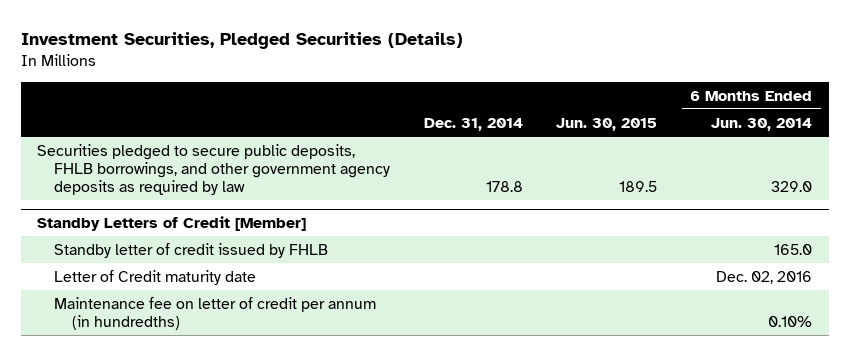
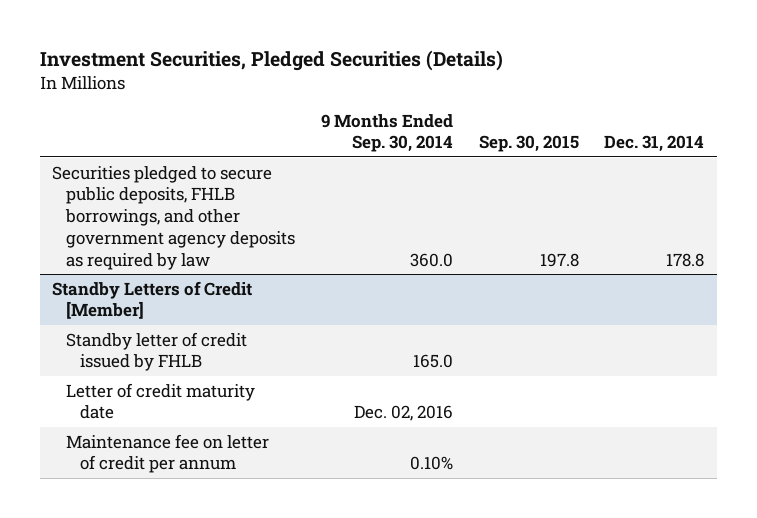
- | Dec. 31, 2014 | Jun. 30, 2015 | 6 Months Ended Jun. 30, 2014
+ | 9 Months Ended Sep. 30, 2014 | Sep. 30, 2015 | Dec. 31, 2014
@ Standby Letters of Credit [Member]
- Letter of Credit maturity date | | | Dec. 02, 2016
- Maintenance fee on letter of credit per annum (in hundredths) | | | 0.10%
+ Letter of credit maturity date | Dec. 02, 2016 | |
+ Maintenance fee on letter of credit per annum | 0.10% | |

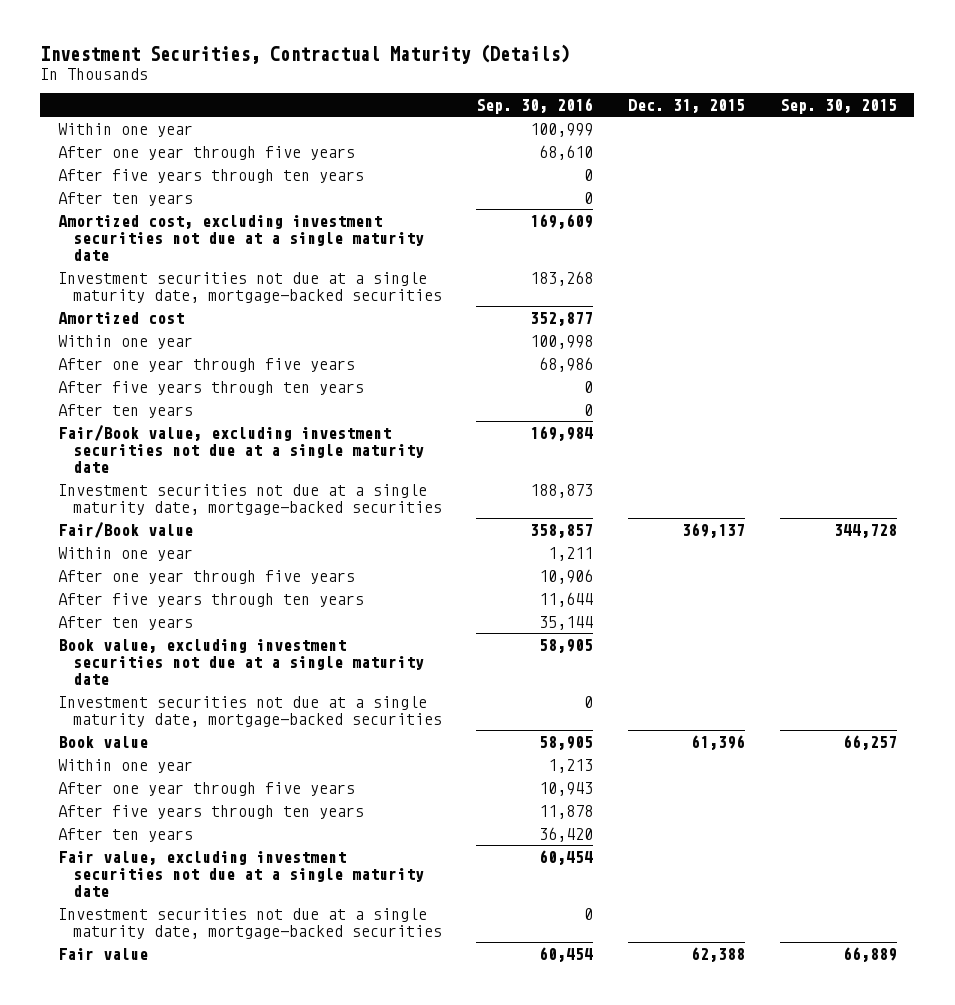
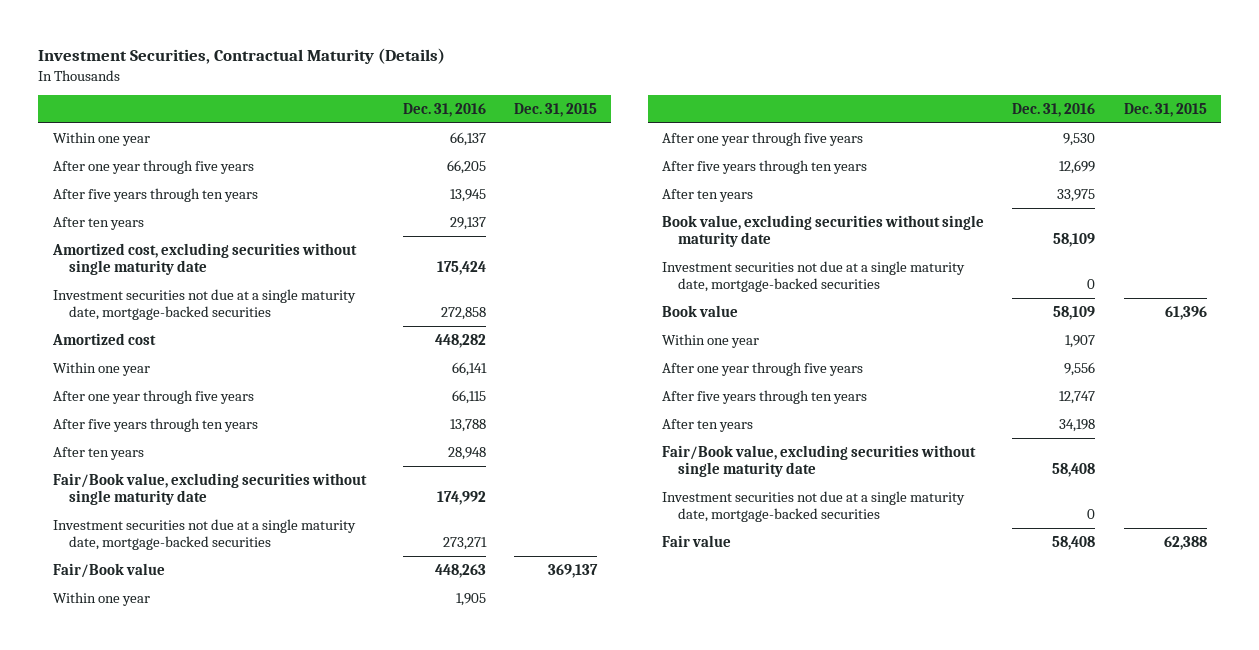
- | Sep. 30, 2016 | Dec. 31, 2015 | Sep. 30, 2015
+ | Dec. 31, 2016 | Dec. 31, 2015
- Amortized cost, excluding investment securities not due at a single maturity date | 169,609 | |
+ Amortized cost, excluding securities without single maturity date | 175,424 |
- Fair/Book value, excluding investment securities not due at a single maturity date | 169,984 | |
+ Fair/Book value, excluding securities without single maturity date | 174,992 |
- Book value, excluding investment securities not due at a single maturity date | 58,905 | |
+ Book value, excluding securities without single maturity date | 58,109 |
- Fair value, excluding investment securities not due at a single maturity date | 60,454 | |
+ Fair/Book value, excluding securities without single maturity date | 58,408 |

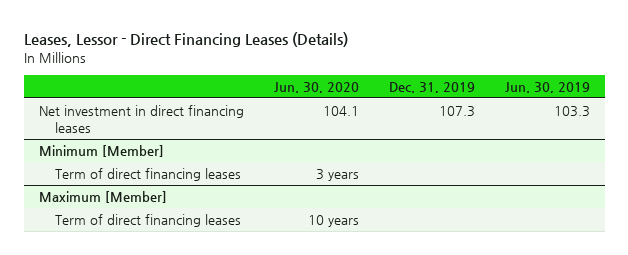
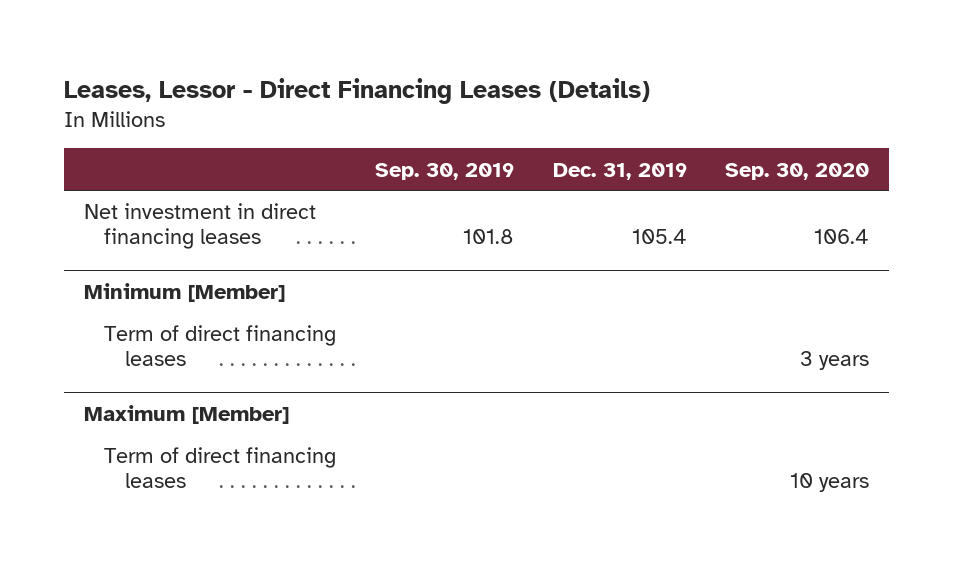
- | Jun. 30, 2020 | Dec. 31, 2019 | Jun. 30, 2019
+ | Sep. 30, 2019 | Dec. 31, 2019 | Sep. 30, 2020
- Net investment in direct financing leases | 104.1 | 107.3 | 103.3
+ Net investment in direct financing leases | 101.8 | 105.4 | 106.4

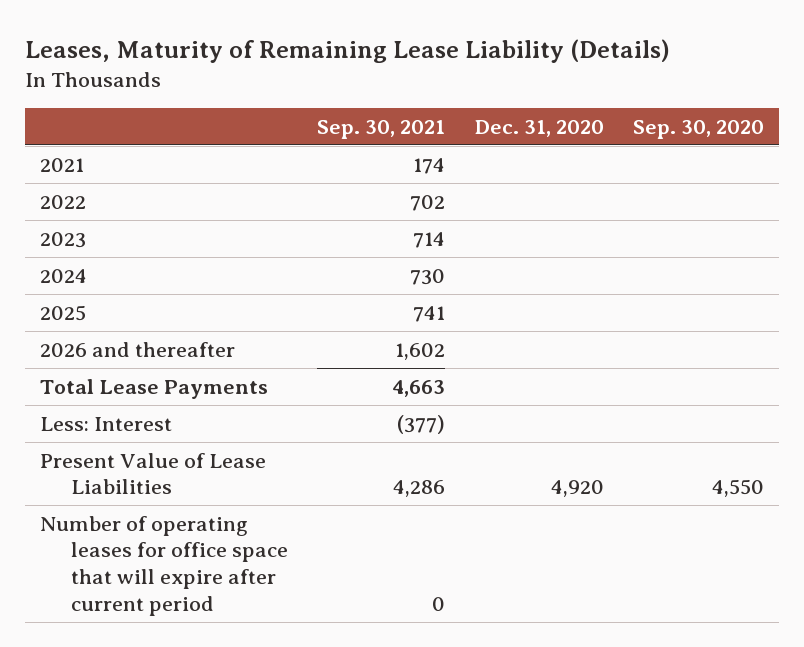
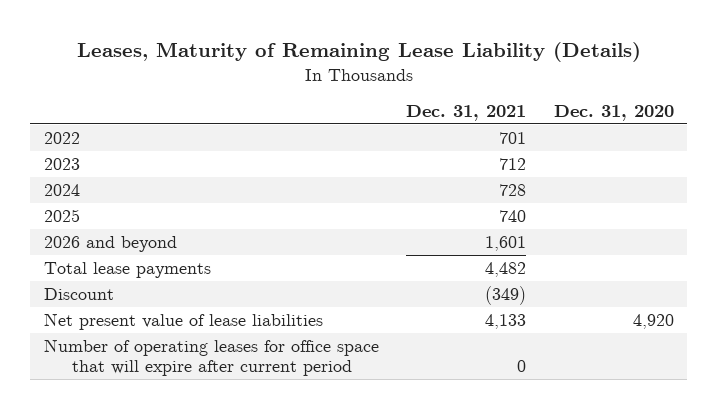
- | Sep. 30, 2021 | Dec. 31, 2020 | Sep. 30, 2020
+ | Dec. 31, 2021 | Dec. 31, 2020
- 2021 | 174 | |
- 2026 and thereafter | 1,602 | |
- Total Lease Payments | 4,663 | |
- Less: Interest | (377) | |
- Present Value of Lease Liabilities | 4,286 | 4,920 | 4,550
+ 2026 and beyond | 1,601 |
+ Total lease payments | 4,482 |
+ Discount | (349) |
+ Net present value of lease liabilities | 4,133 | 4,920

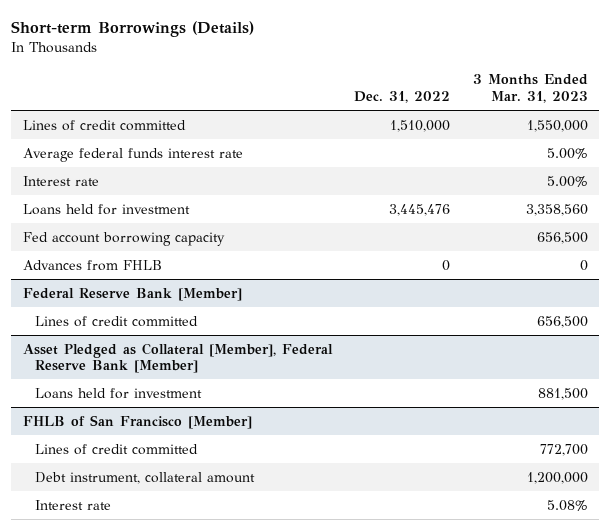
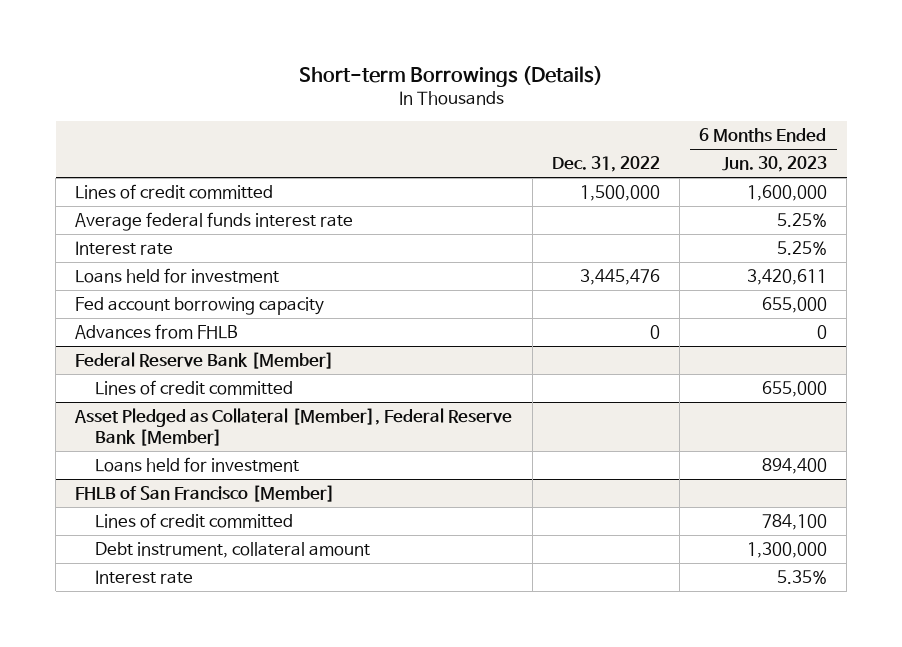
- | Dec. 31, 2022 | 3 Months Ended Mar. 31, 2023
+ | Dec. 31, 2022 | 6 Months Ended Jun. 30, 2023
- Lines of credit committed | 1,510,000 | 1,550,000
+ Lines of credit committed | 1,500,000 | 1,600,000

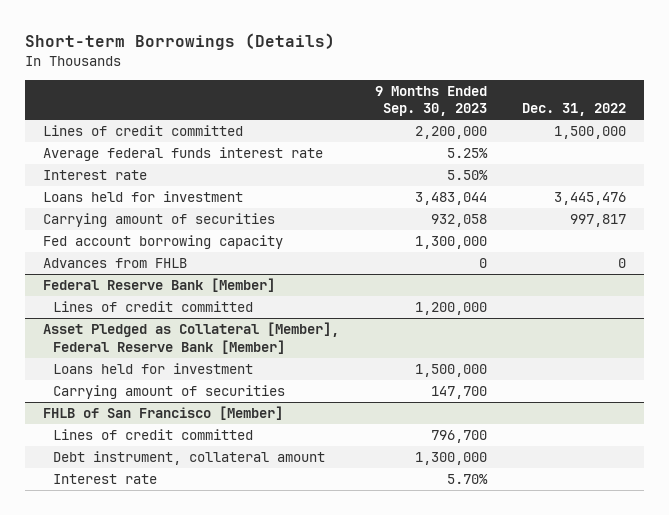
- | Dec. 31, 2022 | 6 Months Ended Jun. 30, 2023
+ | 9 Months Ended Sep. 30, 2023 | Dec. 31, 2022
+ Carrying amount of securities | 932,058 | 997,817
@ Asset Pledged as Collateral [Member], Federal Reserve Bank [Member]
+ Carrying amount of securities | 147,700 |

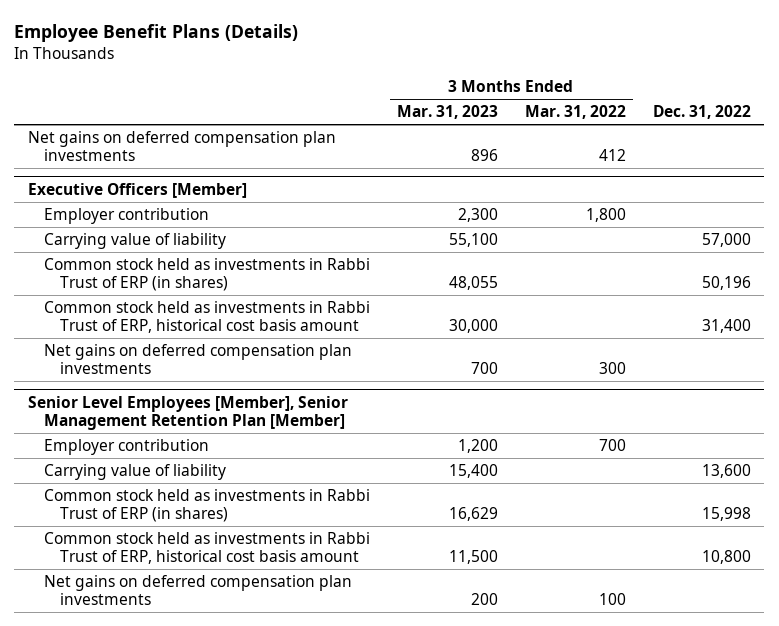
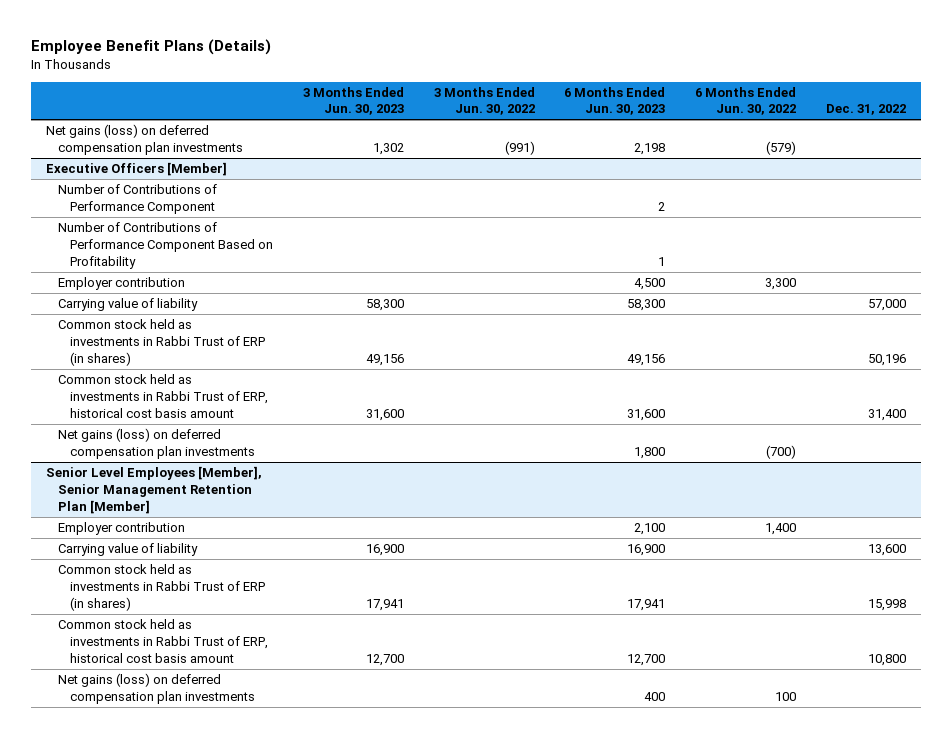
- | 3 Months Ended Mar. 31, 2023 | 3 Months Ended Mar. 31, 2022 | Dec. 31, 2022
+ | 3 Months Ended Jun. 30, 2023 | 3 Months Ended Jun. 30, 2022 | 6 Months Ended Jun. 30, 2023 | 6 Months Ended Jun. 30, 2022 | Dec. 31, 2022
- Net gains on deferred compensation plan investments | 896 | 412 |
+ Net gains (loss) on deferred compensation plan investments | 1,302 | (991) | 2,198 | (579) |
@ Executive Officers [Member]
+ Number of Contributions of Performance Component | | | 2 | |
+ Number of Contributions of Performance Component Based on Profitability | | | 1 | |
- Net gains on deferred compensation plan investments | 700 | 300 |
+ Net gains (loss) on deferred compensation plan investments | | | 1,800 | (700) |
@ Senior Level Employees [Member], Senior Management Retention Plan [Member]
- Net gains on deferred compensation plan investments | 200 | 100 |
+ Net gains (loss) on deferred compensation plan investments | | | 400 | 100 |

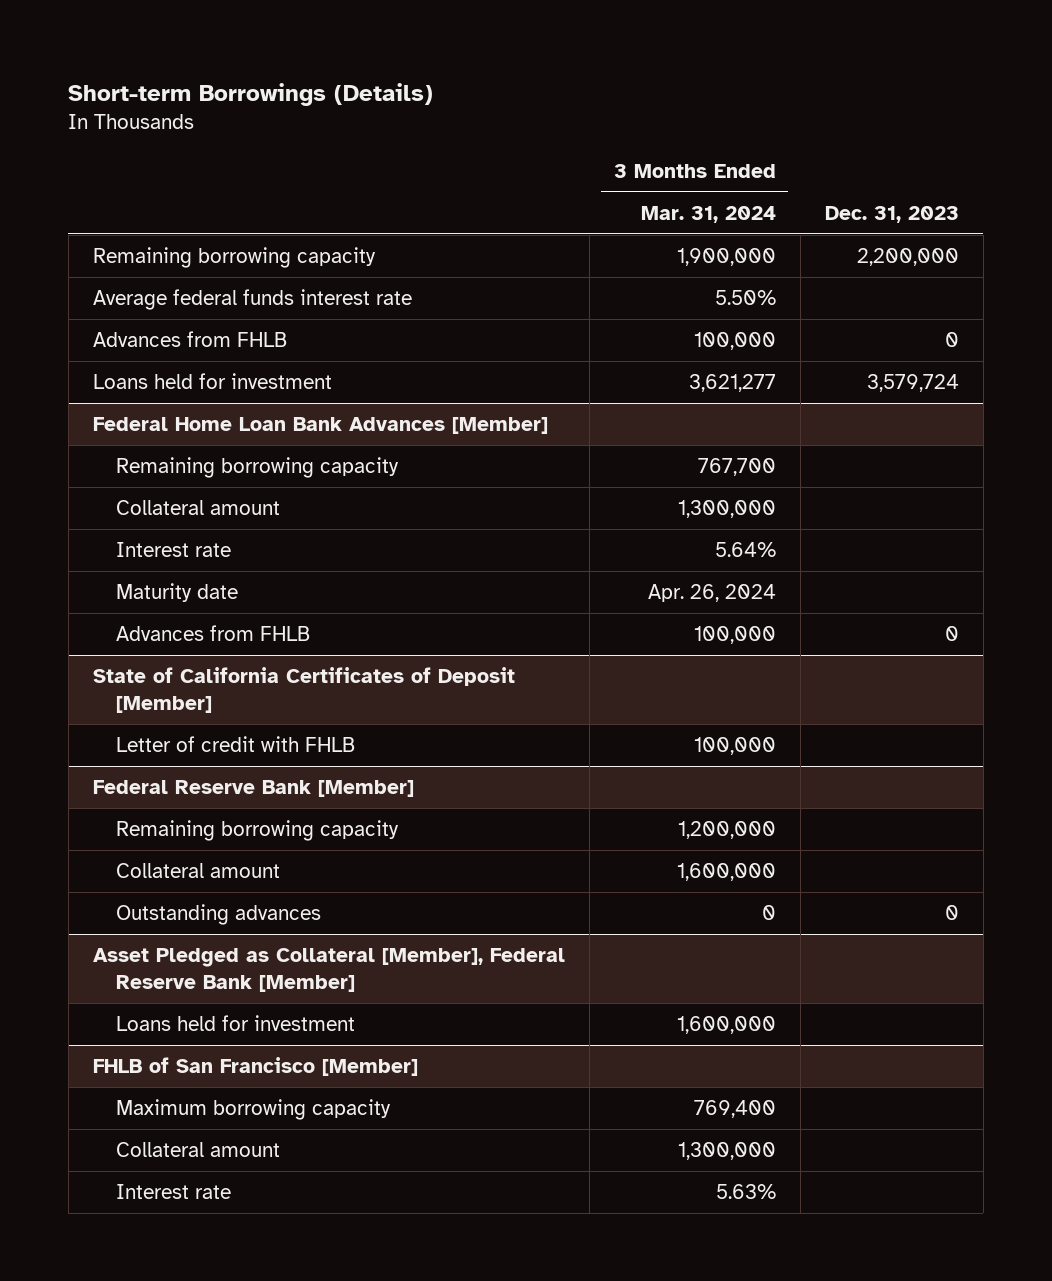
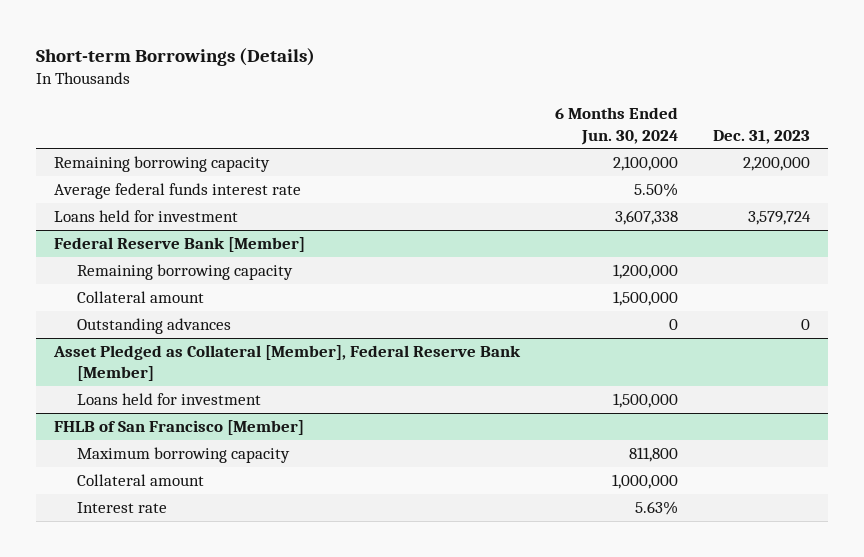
- | 3 Months Ended Mar. 31, 2024 | Dec. 31, 2023
+ | 6 Months Ended Jun. 30, 2024 | Dec. 31, 2023
- Advances from FHLB | 100,000 | 0
- Federal Home Loan Bank Advances [Member]
- Remaining borrowing capacity | 767,700 |
- Collateral amount | 1,300,000 |
- Interest rate | 5.64% |
- Maturity date | Apr. 26, 2024 |
- Advances from FHLB | 100,000 | 0
- State of California Certificates of Deposit [Member]
- Letter of credit with FHLB | 100,000 |

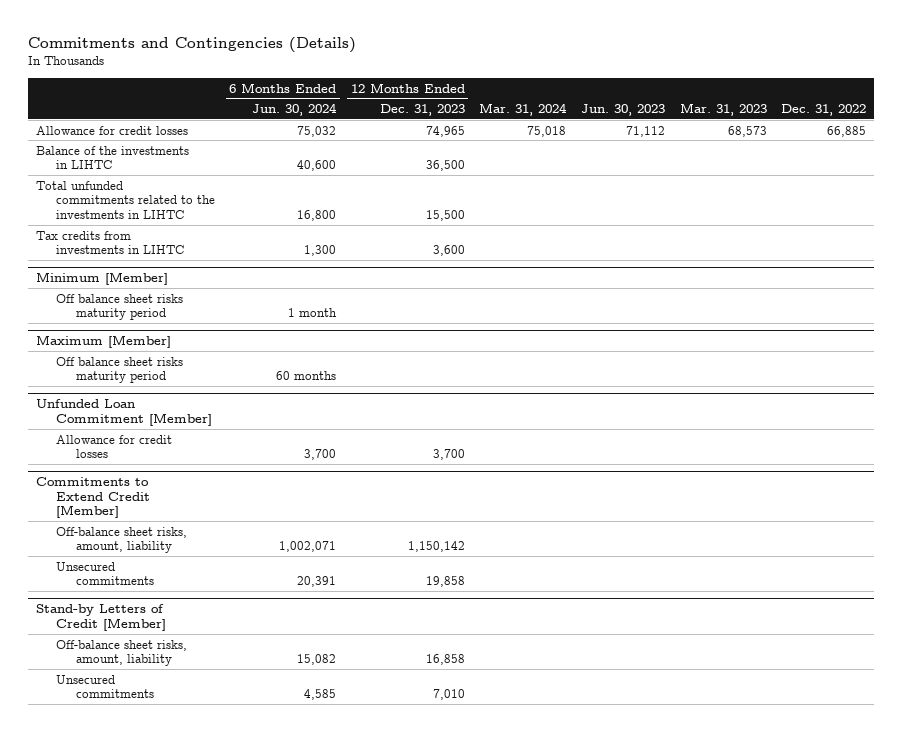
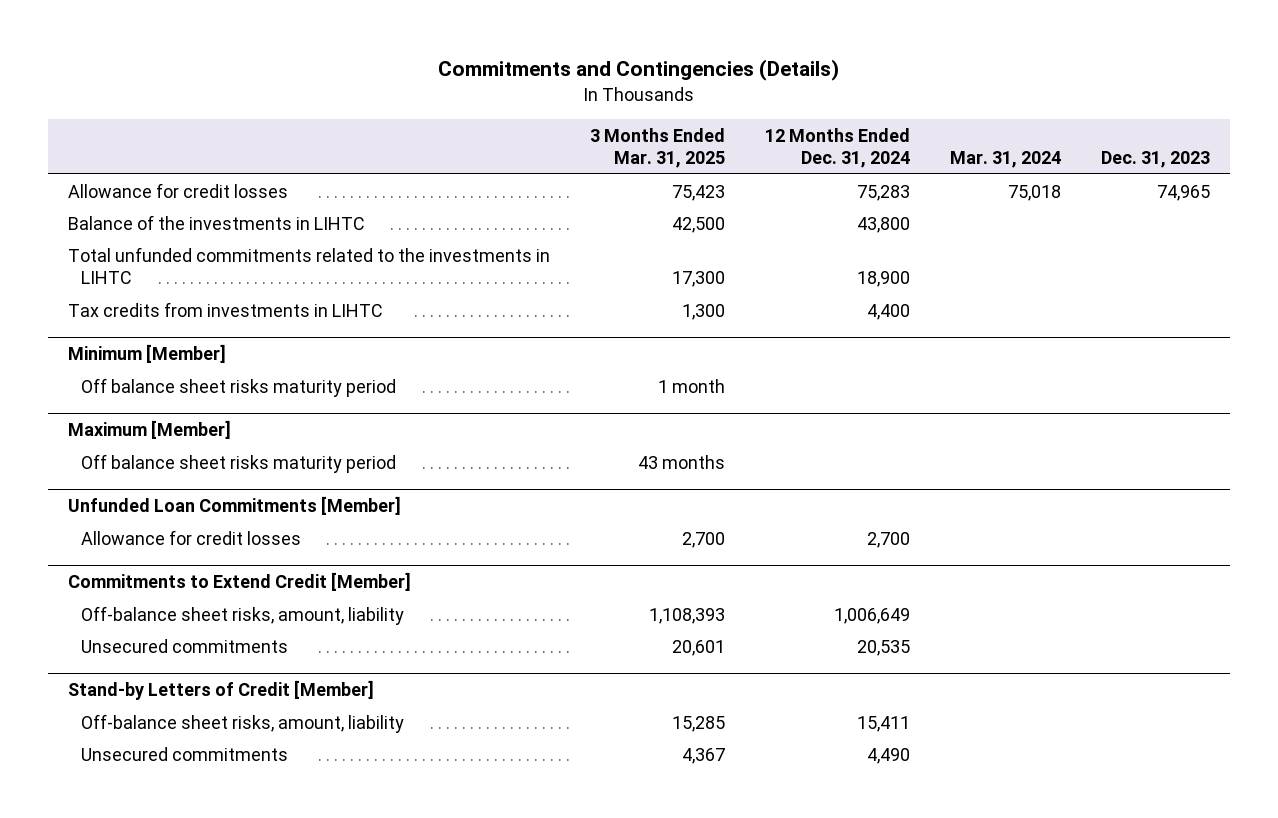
- | 6 Months Ended Jun. 30, 2024 | 12 Months Ended Dec. 31, 2023 | Mar. 31, 2024 | Jun. 30, 2023 | Mar. 31, 2023 | Dec. 31, 2022
+ | 3 Months Ended Mar. 31, 2025 | 12 Months Ended Dec. 31, 2024 | Mar. 31, 2024 | Dec. 31, 2023
- Unfunded Loan Commitment [Member]
+ Unfunded Loan Commitments [Member]

